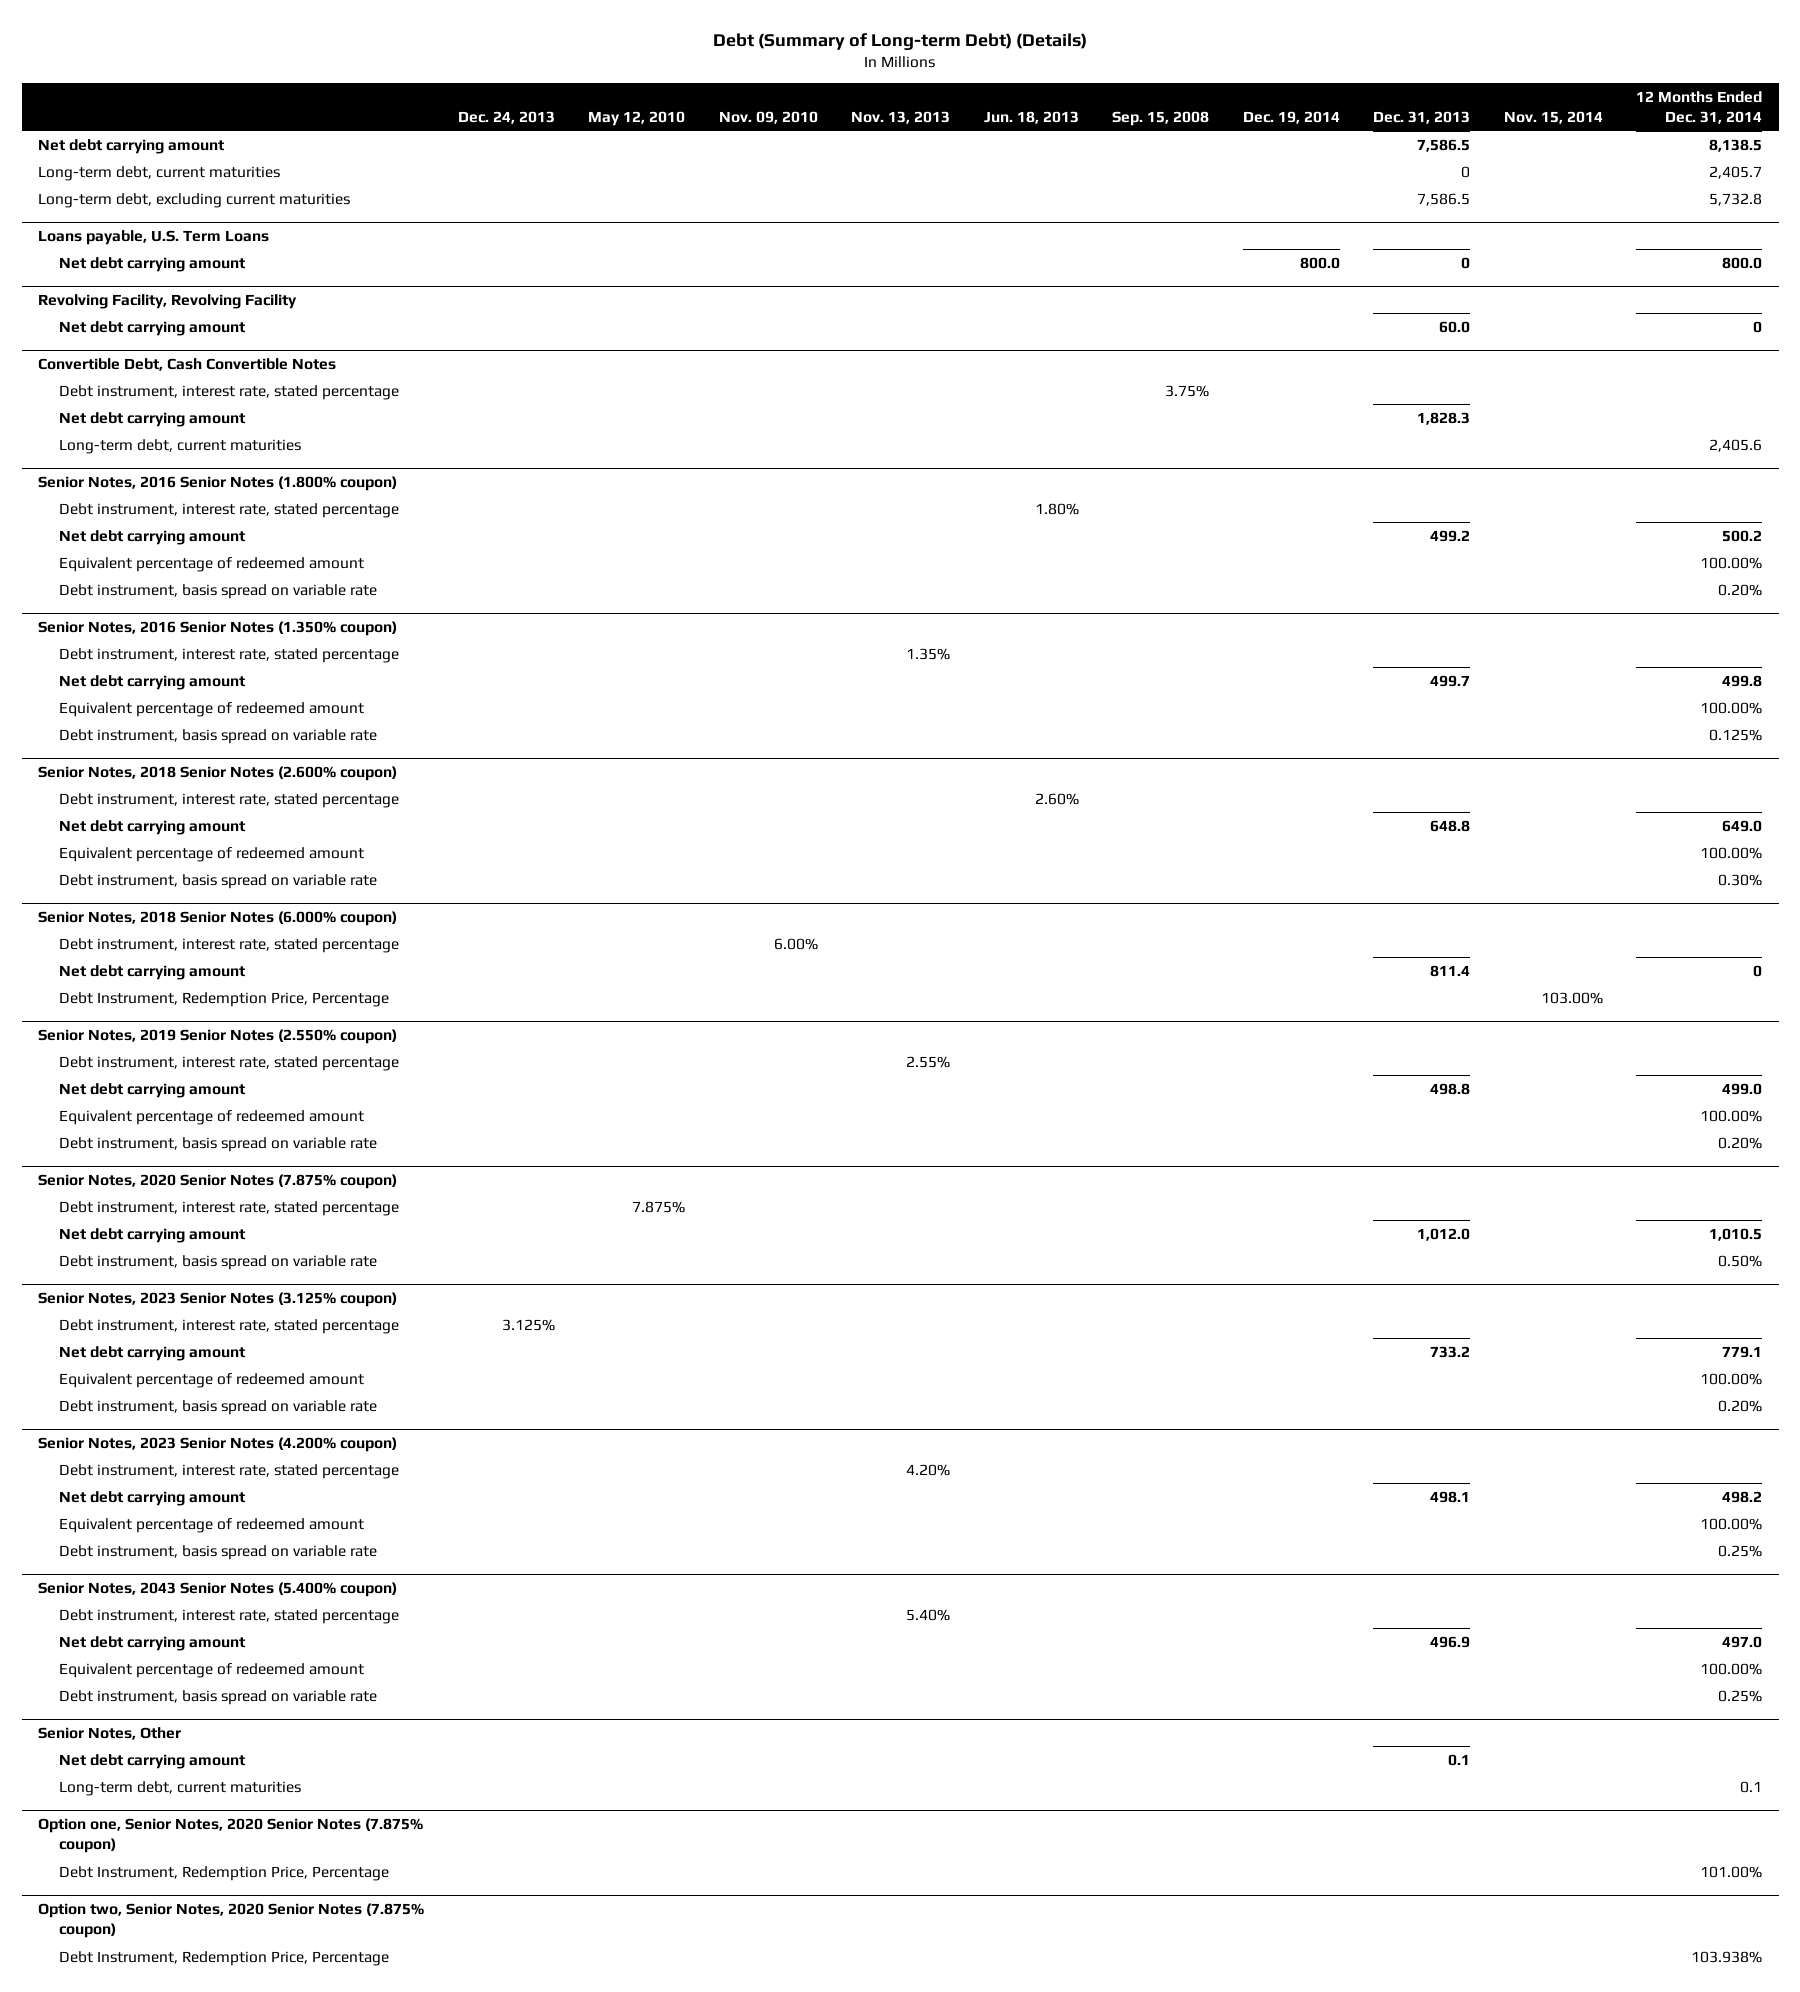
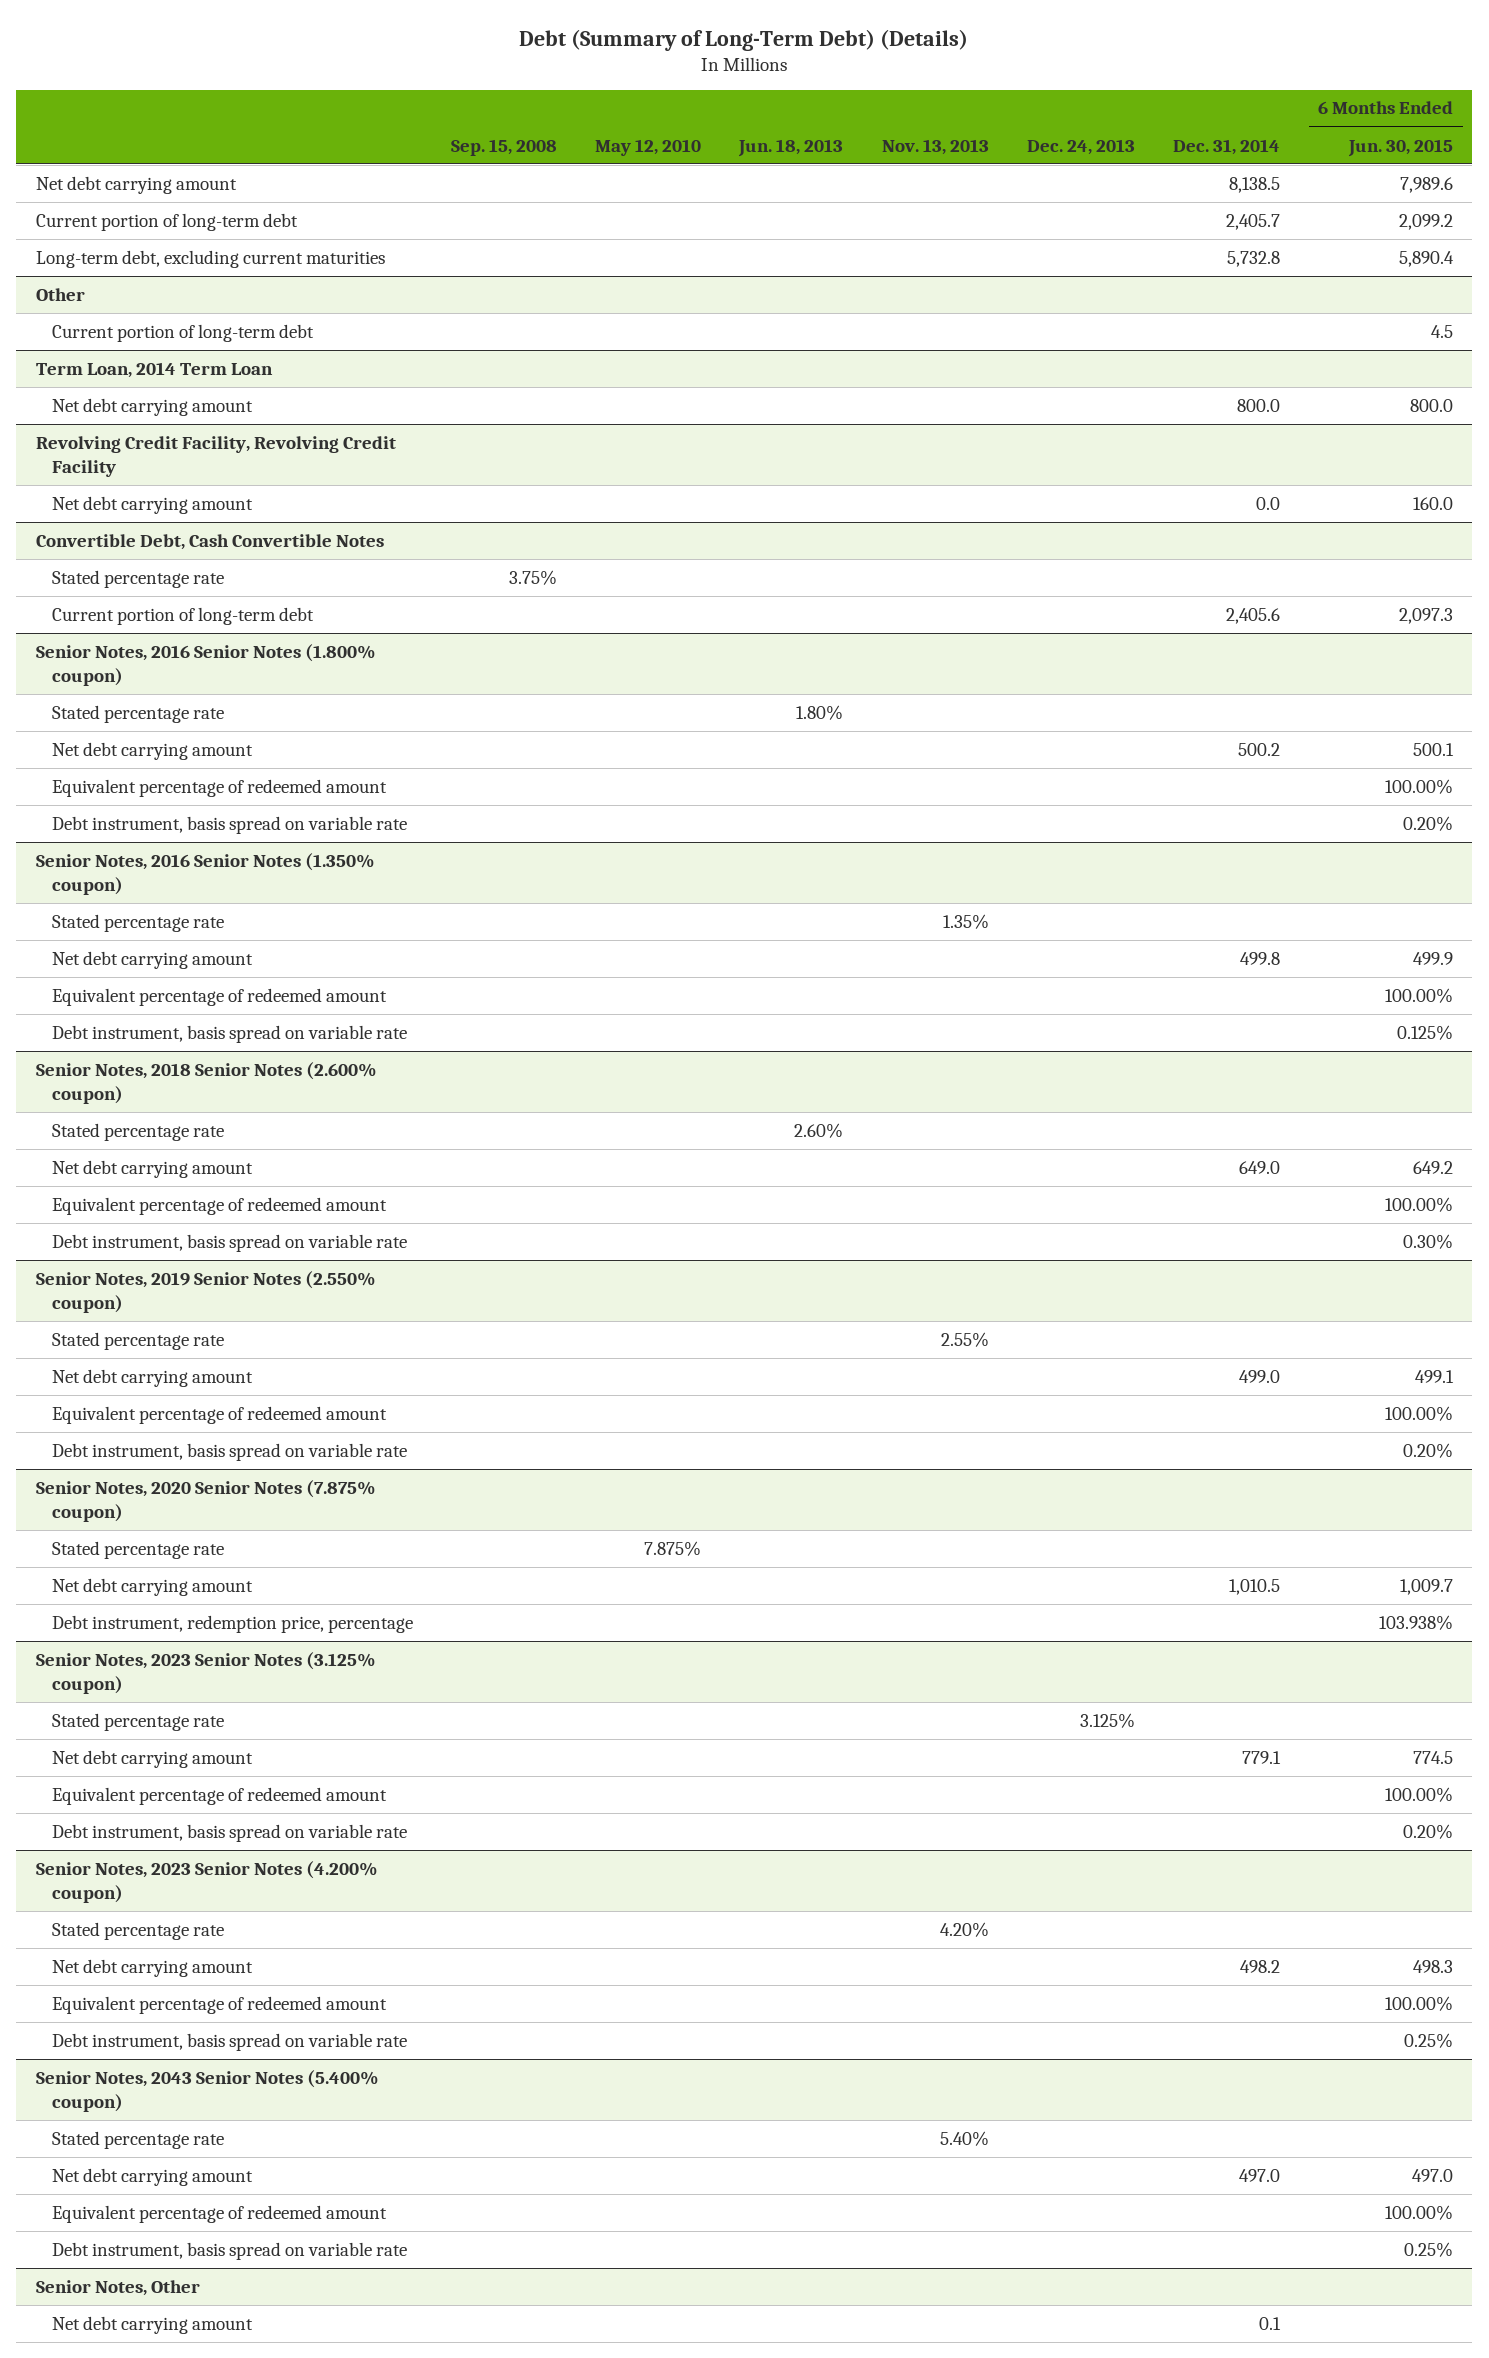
- Debt (Summary of Long-term Debt) (Details)
+ Debt (Summary of Long-Term Debt) (Details)
- | Dec. 24, 2013 | May 12, 2010 | Nov. 09, 2010 | Nov. 13, 2013 | Jun. 18, 2013 | Sep. 15, 2008 | Dec. 19, 2014 | Dec. 31, 2013 | Nov. 15, 2014 | 12 Months Ended Dec. 31, 2014
+ | Sep. 15, 2008 | May 12, 2010 | Jun. 18, 2013 | Nov. 13, 2013 | Dec. 24, 2013 | Dec. 31, 2014 | 6 Months Ended Jun. 30, 2015
- Long-term debt, current maturities | | | | | | | | 0 | | 2,405.7
+ Current portion of long-term debt | | | | | | 2,405.7 | 2,099.2
- Loans payable, U.S. Term Loans
- Net debt carrying amount | | | | | | | 800.0 | 0 | | 800.0
- Revolving Facility, Revolving Facility
+ Other
+ Current portion of long-term debt | | | | | | | 4.5
+ Term Loan, 2014 Term Loan
+ Net debt carrying amount | | | | | | 800.0 | 800.0
+ Revolving Credit Facility, Revolving Credit Facility
@ Convertible Debt, Cash Convertible Notes
- Debt instrument, interest rate, stated percentage | | | | | | 3.75% | | | |
- Net debt carrying amount | | | | | | | | 1,828.3 | |
- Long-term debt, current maturities | | | | | | | | | | 2,405.6
+ Stated percentage rate | 3.75% | | | | | |
+ Current portion of long-term debt | | | | | | 2,405.6 | 2,097.3
@ Senior Notes, 2016 Senior Notes (1.800% coupon)
- Debt instrument, interest rate, stated percentage | | | | | 1.80% | | | | |
+ Stated percentage rate | | | 1.80% | | | |
@ Senior Notes, 2016 Senior Notes (1.350% coupon)
- Debt instrument, interest rate, stated percentage | | | | 1.35% | | | | | |
+ Stated percentage rate | | | | 1.35% | | |
@ Senior Notes, 2018 Senior Notes (2.600% coupon)
- Debt instrument, interest rate, stated percentage | | | | | 2.60% | | | | |
+ Stated percentage rate | | | 2.60% | | | |
- Senior Notes, 2018 Senior Notes (6.000% coupon)
- Debt instrument, interest rate, stated percentage | | | 6.00% | | | | | | |
- Net debt carrying amount | | | | | | | | 811.4 | | 0
- Debt Instrument, Redemption Price, Percentage | | | | | | | | | 103.00% |
@ Senior Notes, 2019 Senior Notes (2.550% coupon)
- Debt instrument, interest rate, stated percentage | | | | 2.55% | | | | | |
+ Stated percentage rate | | | | 2.55% | | |
@ Senior Notes, 2020 Senior Notes (7.875% coupon)
- Debt instrument, interest rate, stated percentage | | 7.875% | | | | | | | |
+ Stated percentage rate | | 7.875% | | | | |
- Debt instrument, basis spread on variable rate | | | | | | | | | | 0.50%
+ Debt instrument, redemption price, percentage | | | | | | | 103.938%
@ Senior Notes, 2023 Senior Notes (3.125% coupon)
- Debt instrument, interest rate, stated percentage | 3.125% | | | | | | | | |
+ Stated percentage rate | | | | | 3.125% | |
@ Senior Notes, 2023 Senior Notes (4.200% coupon)
- Debt instrument, interest rate, stated percentage | | | | 4.20% | | | | | |
+ Stated percentage rate | | | | 4.20% | | |
@ Senior Notes, 2043 Senior Notes (5.400% coupon)
- Debt instrument, interest rate, stated percentage | | | | 5.40% | | | | | |
+ Stated percentage rate | | | | 5.40% | | |
@ Senior Notes, Other
- Long-term debt, current maturities | | | | | | | | | | 0.1
- Option one, Senior Notes, 2020 Senior Notes (7.875% coupon)
- Debt Instrument, Redemption Price, Percentage | | | | | | | | | | 101.00%
- Option two, Senior Notes, 2020 Senior Notes (7.875% coupon)
- Debt Instrument, Redemption Price, Percentage | | | | | | | | | | 103.938%

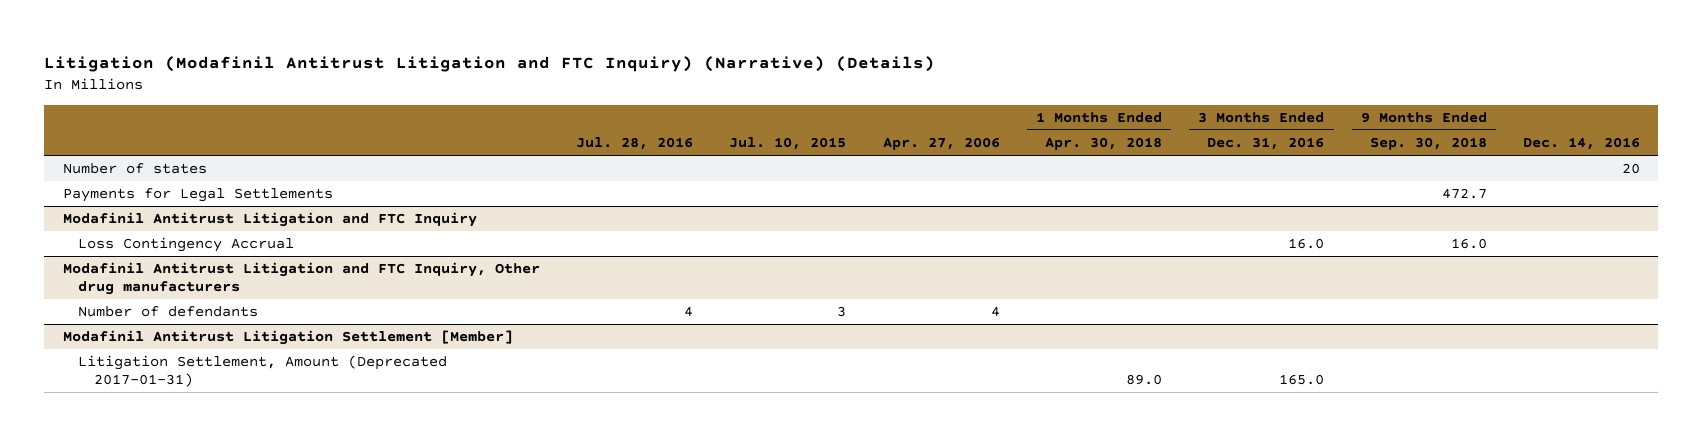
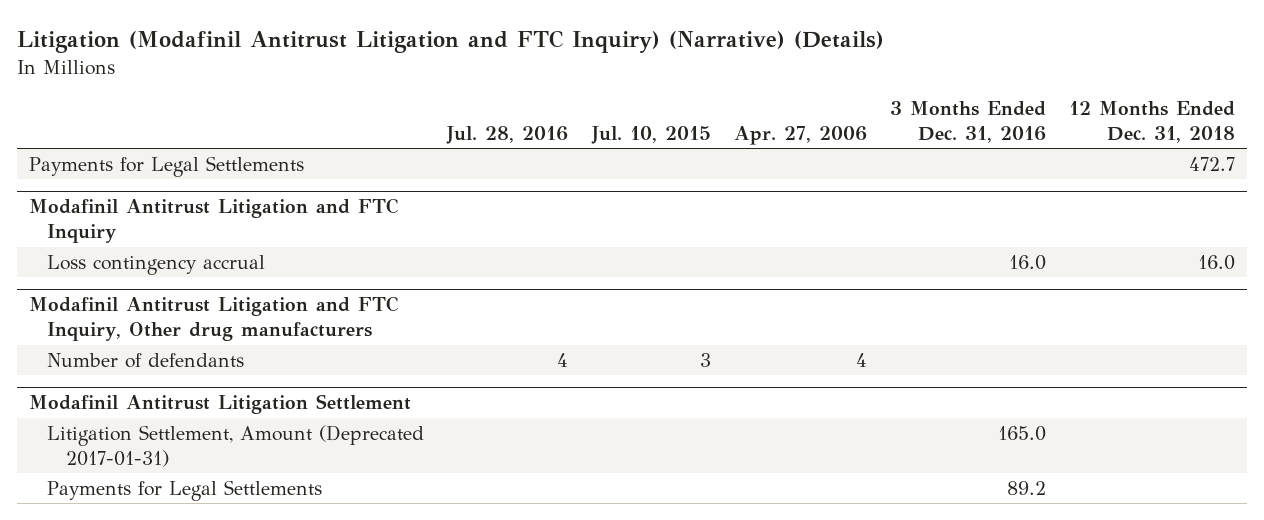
- | Jul. 28, 2016 | Jul. 10, 2015 | Apr. 27, 2006 | 1 Months Ended Apr. 30, 2018 | 3 Months Ended Dec. 31, 2016 | 9 Months Ended Sep. 30, 2018 | Dec. 14, 2016
+ | Jul. 28, 2016 | Jul. 10, 2015 | Apr. 27, 2006 | 3 Months Ended Dec. 31, 2016 | 12 Months Ended Dec. 31, 2018
- Number of states | | | | | | | 20
@ Modafinil Antitrust Litigation and FTC Inquiry
- Loss Contingency Accrual | | | | | 16.0 | 16.0 |
+ Loss contingency accrual | | | | 16.0 | 16.0
- Modafinil Antitrust Litigation Settlement [Member]
+ Modafinil Antitrust Litigation Settlement
+ Payments for Legal Settlements | | | | 89.2 |

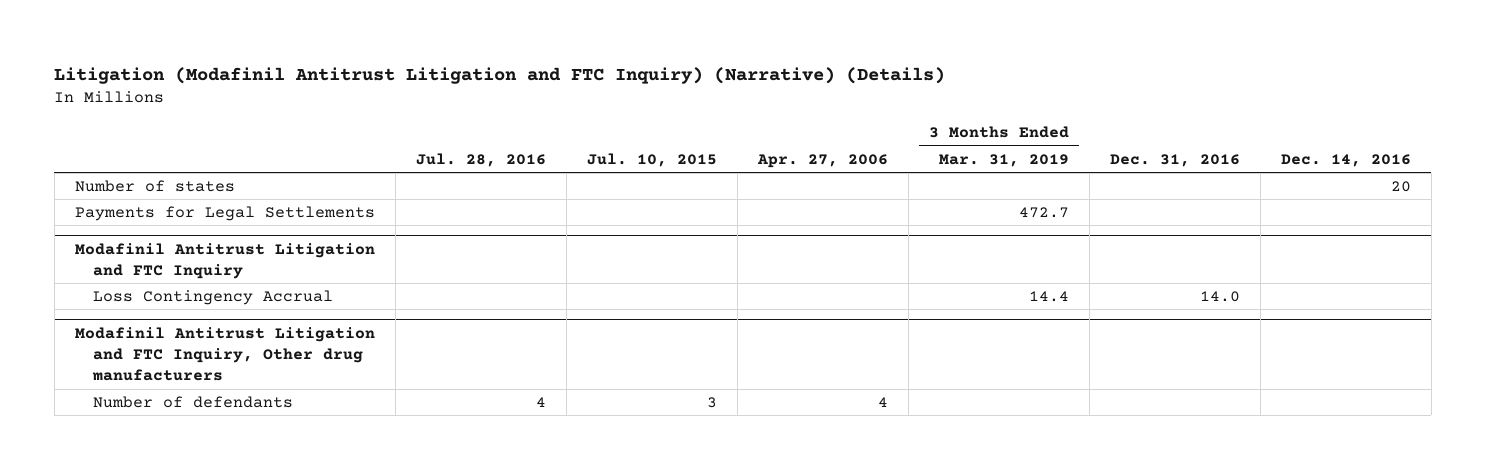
- | Jul. 28, 2016 | Jul. 10, 2015 | Apr. 27, 2006 | 3 Months Ended Dec. 31, 2016 | 12 Months Ended Dec. 31, 2018
+ | Jul. 28, 2016 | Jul. 10, 2015 | Apr. 27, 2006 | 3 Months Ended Mar. 31, 2019 | Dec. 31, 2016 | Dec. 14, 2016
+ Number of states | | | | | | 20
@ Modafinil Antitrust Litigation and FTC Inquiry
- Loss contingency accrual | | | | 16.0 | 16.0
+ Loss Contingency Accrual | | | | 14.4 | 14.0 |
- Modafinil Antitrust Litigation Settlement
- Litigation Settlement, Amount (Deprecated 2017-01-31) | | | | 165.0 |
- Payments for Legal Settlements | | | | 89.2 |

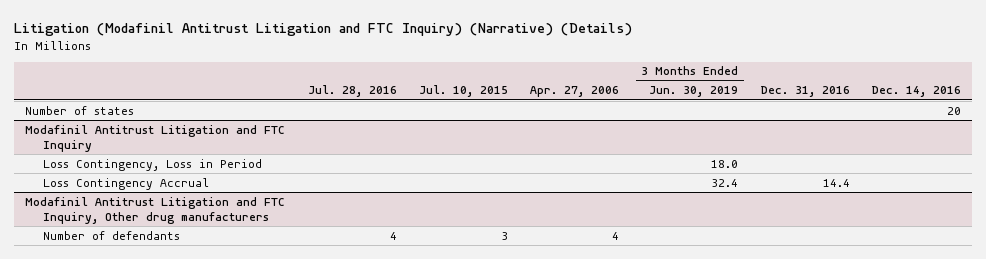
- | Jul. 28, 2016 | Jul. 10, 2015 | Apr. 27, 2006 | 3 Months Ended Mar. 31, 2019 | Dec. 31, 2016 | Dec. 14, 2016
+ | Jul. 28, 2016 | Jul. 10, 2015 | Apr. 27, 2006 | 3 Months Ended Jun. 30, 2019 | Dec. 31, 2016 | Dec. 14, 2016
- Payments for Legal Settlements | | | | 472.7 | |
@ Modafinil Antitrust Litigation and FTC Inquiry
- Loss Contingency Accrual | | | | 14.4 | 14.0 |
+ Loss Contingency, Loss in Period | | | | 18.0 | |
+ Loss Contingency Accrual | | | | 32.4 | 14.4 |

